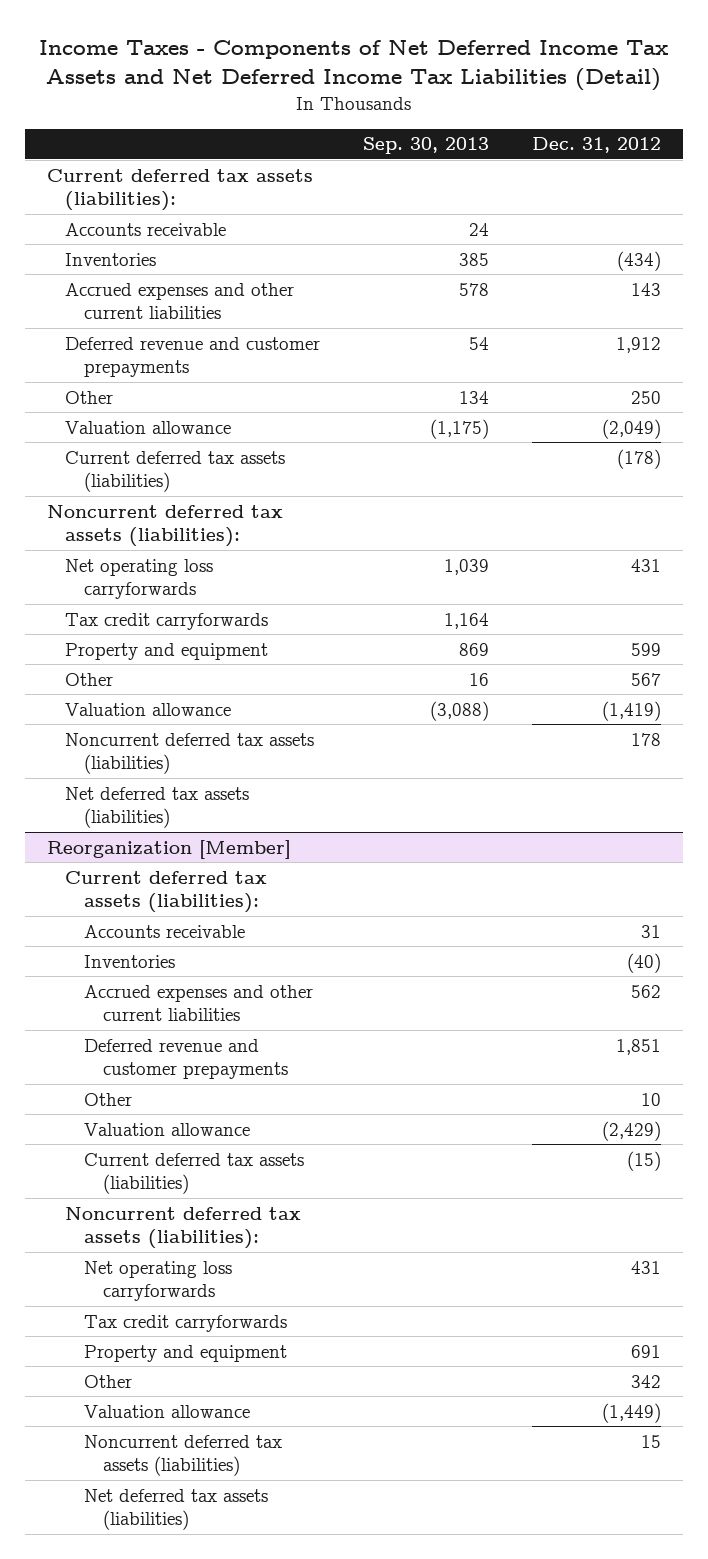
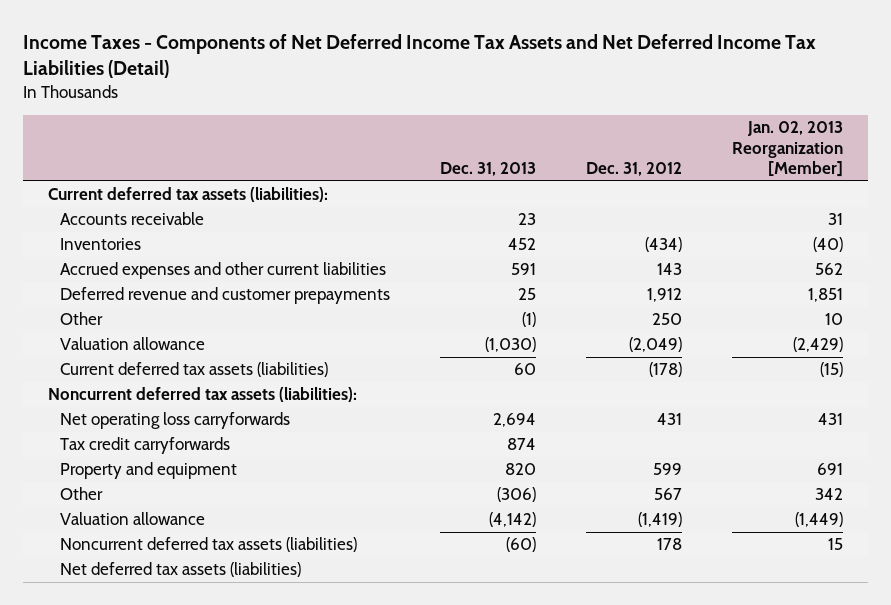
- | Sep. 30, 2013 | Dec. 31, 2012
+ | Dec. 31, 2013 | Dec. 31, 2012 | Jan. 02, 2013 Reorganization [Member]
- Reorganization [Member]
- Current deferred tax assets (liabilities):
- Accounts receivable | | 31
- Inventories | | (40)
- Accrued expenses and other current liabilities | | 562
- Deferred revenue and customer prepayments | | 1,851
- Other | | 10
- Valuation allowance | | (2,429)
- Current deferred tax assets (liabilities) | | (15)
- Noncurrent deferred tax assets (liabilities):
- Net operating loss carryforwards | | 431
- Tax credit carryforwards
- Property and equipment | | 691
- Other | | 342
- Valuation allowance | | (1,449)
- Noncurrent deferred tax assets (liabilities) | | 15
- Net deferred tax assets (liabilities)

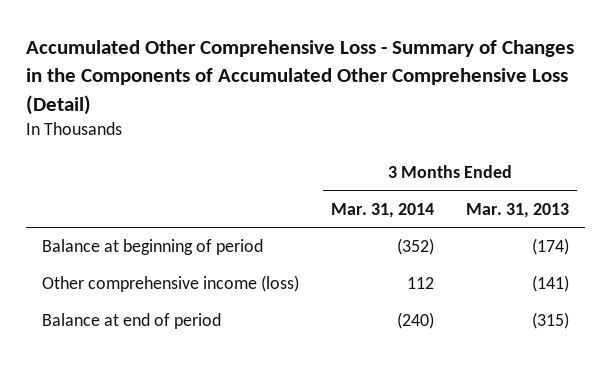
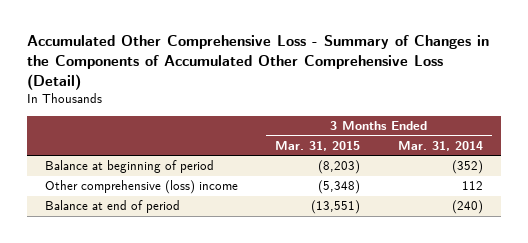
- | 3 Months Ended Mar. 31, 2014 | 3 Months Ended Mar. 31, 2013
+ | 3 Months Ended Mar. 31, 2015 | 3 Months Ended Mar. 31, 2014
- Other comprehensive income (loss) | 112 | (141)
+ Other comprehensive (loss) income | (5,348) | 112

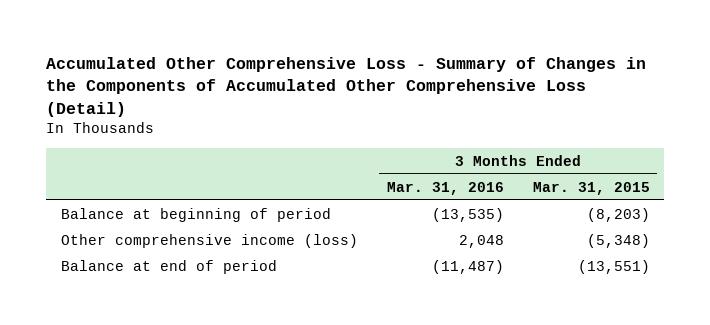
- | 3 Months Ended Mar. 31, 2015 | 3 Months Ended Mar. 31, 2014
+ | 3 Months Ended Mar. 31, 2016 | 3 Months Ended Mar. 31, 2015
- Other comprehensive (loss) income | (5,348) | 112
+ Other comprehensive income (loss) | 2,048 | (5,348)

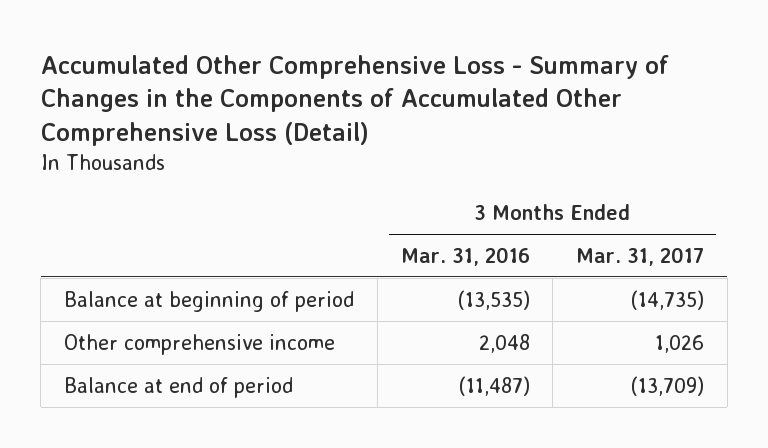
- | 3 Months Ended Mar. 31, 2016 | 3 Months Ended Mar. 31, 2015
+ | 3 Months Ended Mar. 31, 2016 | 3 Months Ended Mar. 31, 2017
- Other comprehensive income (loss) | 2,048 | (5,348)
+ Other comprehensive income | 2,048 | 1,026

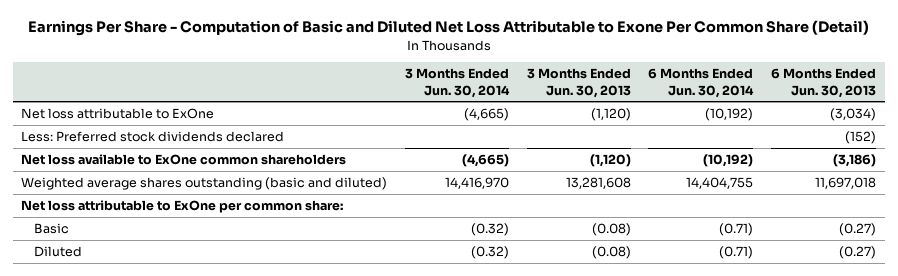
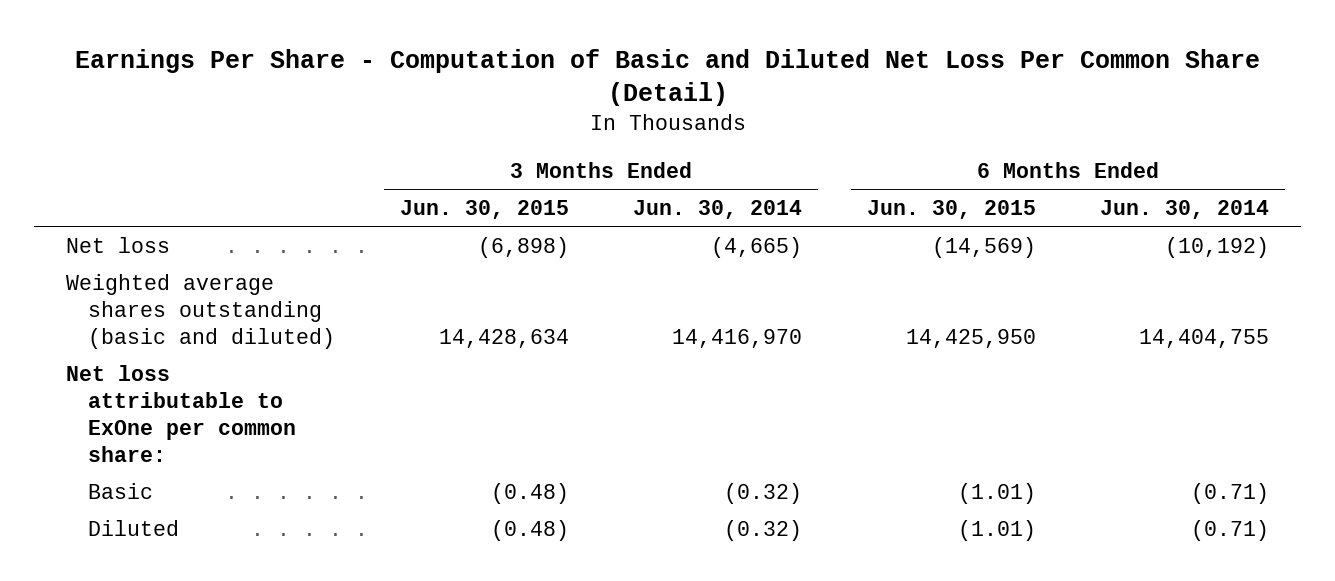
- Earnings Per Share - Computation of Basic and Diluted Net Loss Attributable to Exone Per Common Share (Detail)
+ Earnings Per Share - Computation of Basic and Diluted Net Loss Per Common Share (Detail)
- | 3 Months Ended Jun. 30, 2014 | 3 Months Ended Jun. 30, 2013 | 6 Months Ended Jun. 30, 2014 | 6 Months Ended Jun. 30, 2013
+ | 3 Months Ended Jun. 30, 2015 | 3 Months Ended Jun. 30, 2014 | 6 Months Ended Jun. 30, 2015 | 6 Months Ended Jun. 30, 2014
- Net loss attributable to ExOne | (4,665) | (1,120) | (10,192) | (3,034)
- Less: Preferred stock dividends declared | | | | (152)
- Net loss available to ExOne common shareholders | (4,665) | (1,120) | (10,192) | (3,186)
+ Net loss | (6,898) | (4,665) | (14,569) | (10,192)

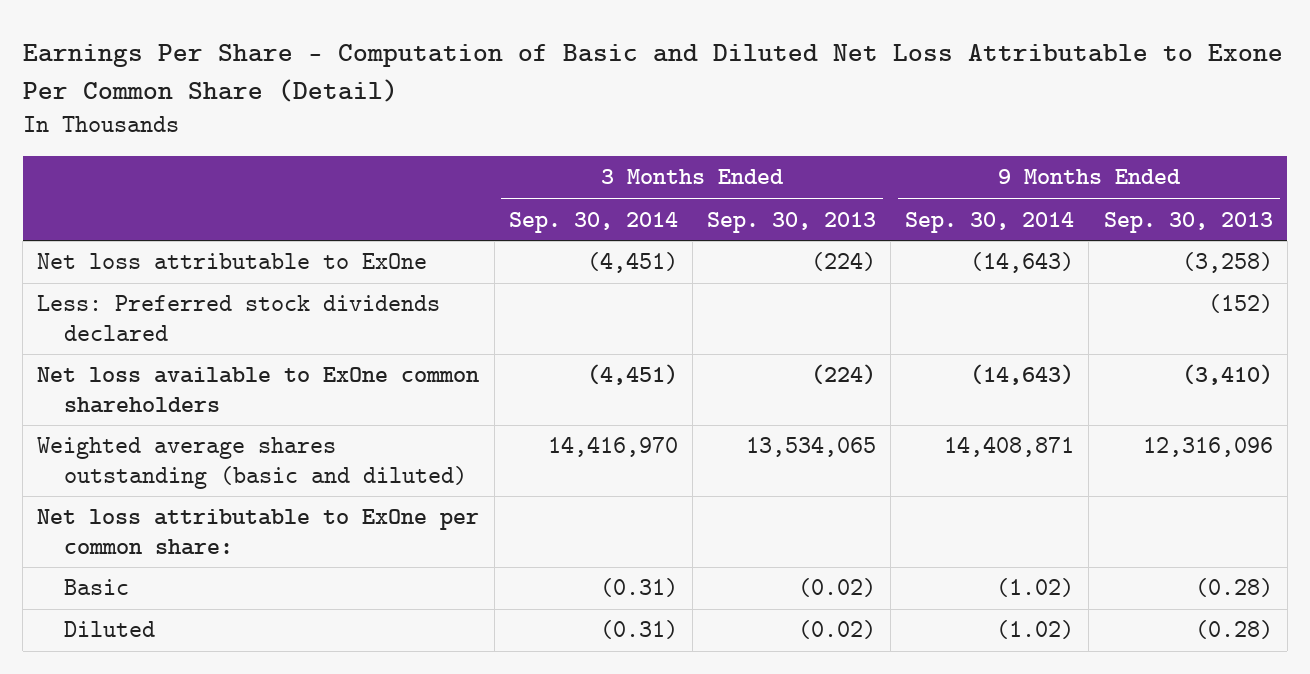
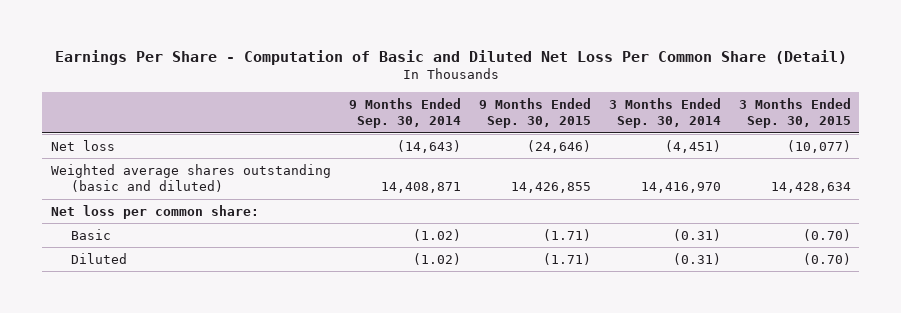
- Earnings Per Share - Computation of Basic and Diluted Net Loss Attributable to Exone Per Common Share (Detail)
+ Earnings Per Share - Computation of Basic and Diluted Net Loss Per Common Share (Detail)
- | 3 Months Ended Sep. 30, 2014 | 3 Months Ended Sep. 30, 2013 | 9 Months Ended Sep. 30, 2014 | 9 Months Ended Sep. 30, 2013
+ | 9 Months Ended Sep. 30, 2014 | 9 Months Ended Sep. 30, 2015 | 3 Months Ended Sep. 30, 2014 | 3 Months Ended Sep. 30, 2015
- Net loss attributable to ExOne | (4,451) | (224) | (14,643) | (3,258)
- Less: Preferred stock dividends declared | | | | (152)
- Net loss available to ExOne common shareholders | (4,451) | (224) | (14,643) | (3,410)
+ Net loss | (14,643) | (24,646) | (4,451) | (10,077)
- Net loss attributable to ExOne per common share:
+ Net loss per common share:

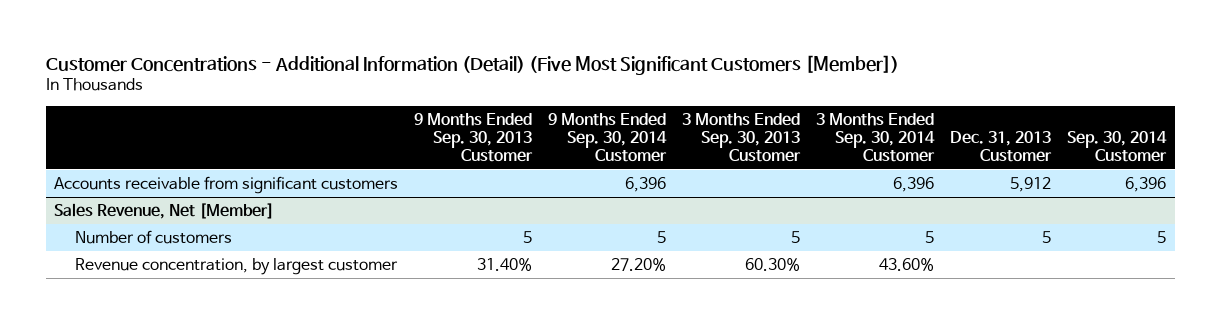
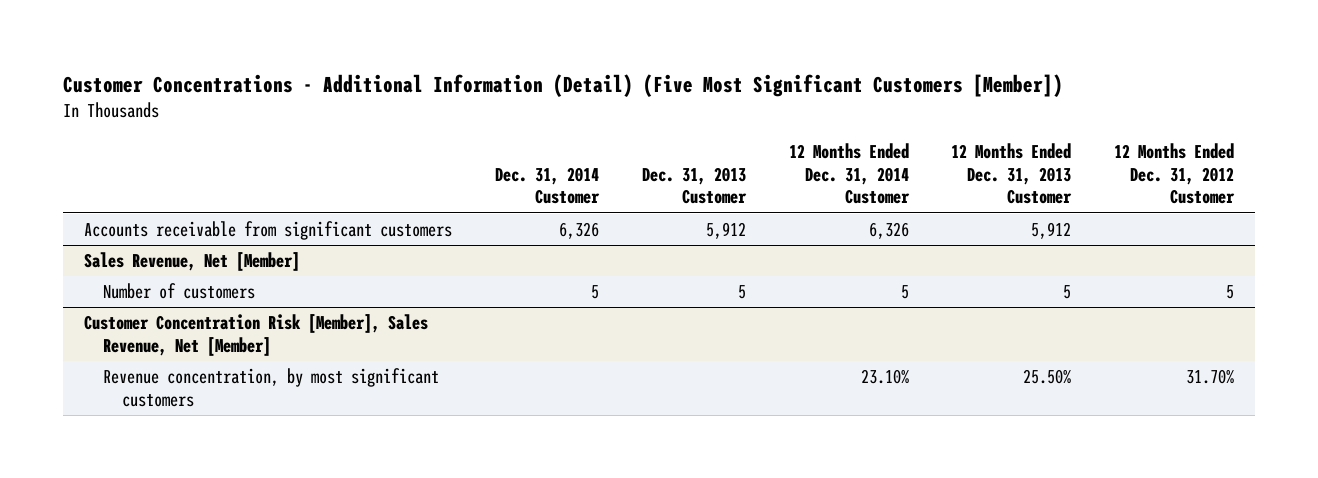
- | 9 Months Ended Sep. 30, 2013 Customer | 9 Months Ended Sep. 30, 2014 Customer | 3 Months Ended Sep. 30, 2013 Customer | 3 Months Ended Sep. 30, 2014 Customer | Dec. 31, 2013 Customer | Sep. 30, 2014 Customer
+ | Dec. 31, 2014 Customer | Dec. 31, 2013 Customer | 12 Months Ended Dec. 31, 2014 Customer | 12 Months Ended Dec. 31, 2013 Customer | 12 Months Ended Dec. 31, 2012 Customer
@ Sales Revenue, Net [Member]
- Revenue concentration, by largest customer | 31.40% | 27.20% | 60.30% | 43.60% | |
+ Customer Concentration Risk [Member], Sales Revenue, Net [Member]
+ Revenue concentration, by most significant customers | | | 23.10% | 25.50% | 31.70%

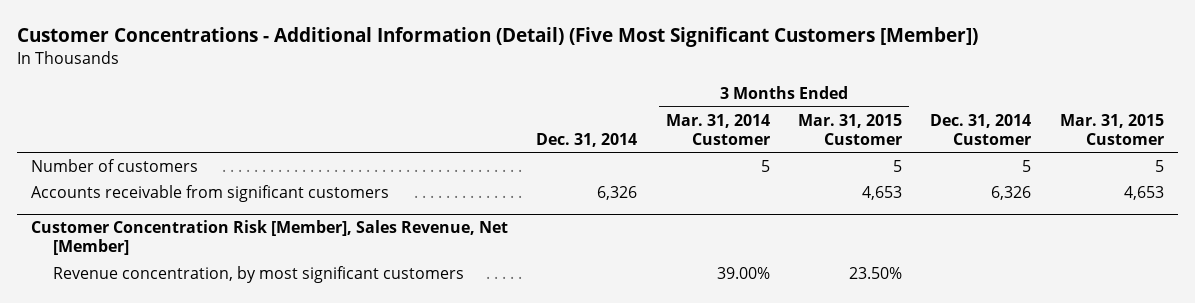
- | Dec. 31, 2014 Customer | Dec. 31, 2013 Customer | 12 Months Ended Dec. 31, 2014 Customer | 12 Months Ended Dec. 31, 2013 Customer | 12 Months Ended Dec. 31, 2012 Customer
+ | Dec. 31, 2014 | 3 Months Ended Mar. 31, 2014 Customer | 3 Months Ended Mar. 31, 2015 Customer | Dec. 31, 2014 Customer | Mar. 31, 2015 Customer
- Sales Revenue, Net [Member]
moved down: Accounts receivable from significant customers | 6,326 | | 4,653 | 6,326 | 4,653

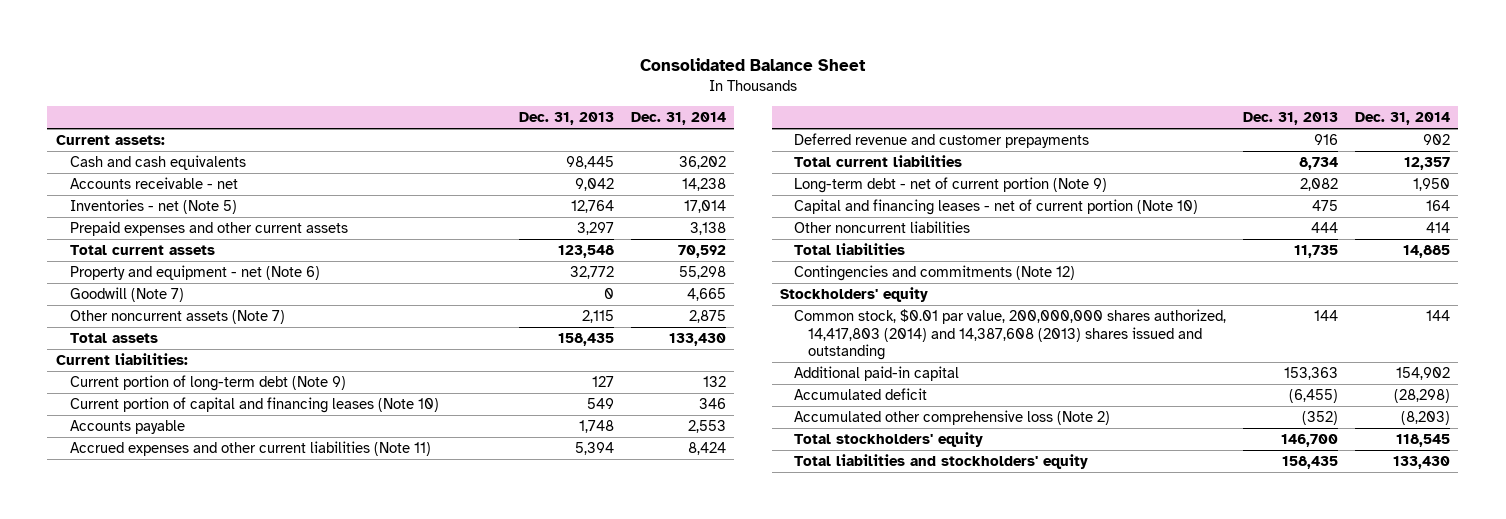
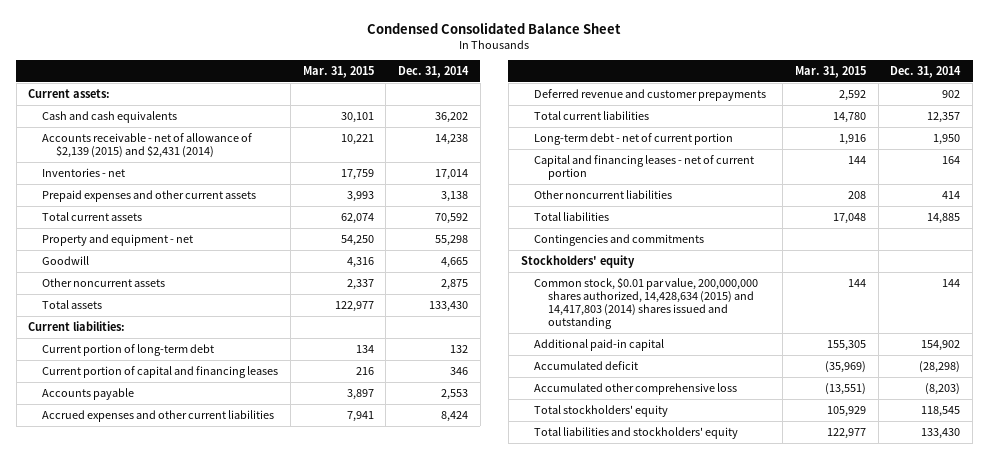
- Consolidated Balance Sheet
+ Condensed Consolidated Balance Sheet
- | Dec. 31, 2013 | Dec. 31, 2014
+ | Mar. 31, 2015 | Dec. 31, 2014
- Accounts receivable - net | 9,042 | 14,238
- Inventories - net (Note 5) | 12,764 | 17,014
+ Accounts receivable - net of allowance of $2,139 (2015) and $2,431 (2014) | 10,221 | 14,238
+ Inventories - net | 17,759 | 17,014
- Property and equipment - net (Note 6) | 32,772 | 55,298
- Goodwill (Note 7) | 0 | 4,665
- Other noncurrent assets (Note 7) | 2,115 | 2,875
+ Property and equipment - net | 54,250 | 55,298
+ Goodwill | 4,316 | 4,665
+ Other noncurrent assets | 2,337 | 2,875
- Current portion of long-term debt (Note 9) | 127 | 132
- Current portion of capital and financing leases (Note 10) | 549 | 346
+ Current portion of long-term debt | 134 | 132
+ Current portion of capital and financing leases | 216 | 346
- Accrued expenses and other current liabilities (Note 11) | 5,394 | 8,424
+ Accrued expenses and other current liabilities | 7,941 | 8,424
- Long-term debt - net of current portion (Note 9) | 2,082 | 1,950
- Capital and financing leases - net of current portion (Note 10) | 475 | 164
+ Long-term debt - net of current portion | 1,916 | 1,950
+ Capital and financing leases - net of current portion | 144 | 164
- Contingencies and commitments (Note 12)
+ Contingencies and commitments
- Common stock, $0.01 par value, 200,000,000 shares authorized, 14,417,803 (2014) and 14,387,608 (2013) shares issued and outstanding | 144 | 144
+ Common stock, $0.01 par value, 200,000,000 shares authorized, 14,428,634 (2015) and 14,417,803 (2014) shares issued and outstanding | 144 | 144
- Accumulated other comprehensive loss (Note 2) | (352) | (8,203)
+ Accumulated other comprehensive loss | (13,551) | (8,203)

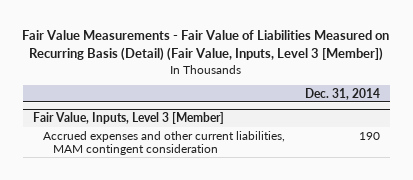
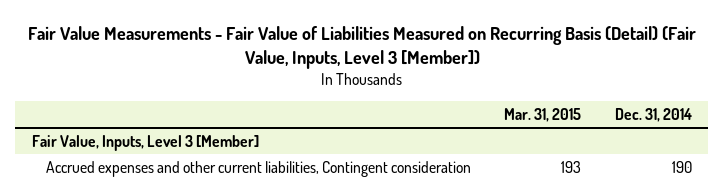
- | Dec. 31, 2014
+ | Mar. 31, 2015 | Dec. 31, 2014
@ Fair Value, Inputs, Level 3 [Member]
- Accrued expenses and other current liabilities, MAM contingent consideration | 190
+ Accrued expenses and other current liabilities, Contingent consideration | 193 | 190

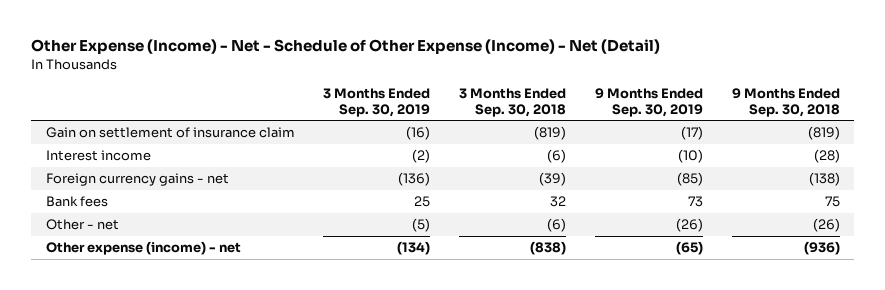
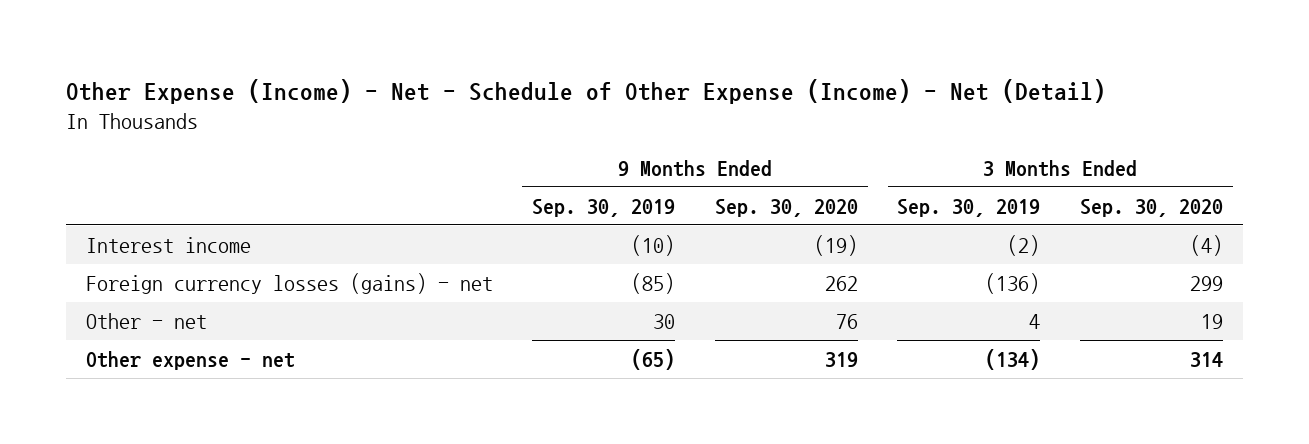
- | 3 Months Ended Sep. 30, 2019 | 3 Months Ended Sep. 30, 2018 | 9 Months Ended Sep. 30, 2019 | 9 Months Ended Sep. 30, 2018
+ | 9 Months Ended Sep. 30, 2019 | 9 Months Ended Sep. 30, 2020 | 3 Months Ended Sep. 30, 2019 | 3 Months Ended Sep. 30, 2020
- Gain on settlement of insurance claim | (16) | (819) | (17) | (819)
- Foreign currency gains - net | (136) | (39) | (85) | (138)
- Bank fees | 25 | 32 | 73 | 75
- Other - net | (5) | (6) | (26) | (26)
- Other expense (income) - net | (134) | (838) | (65) | (936)
+ Foreign currency losses (gains) - net | (85) | 262 | (136) | 299
+ Other - net | 30 | 76 | 4 | 19
+ Other expense - net | (65) | 319 | (134) | 314

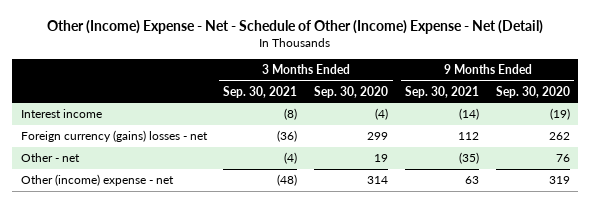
- Other Expense (Income) - Net - Schedule of Other Expense (Income) - Net (Detail)
+ Other (Income) Expense - Net - Schedule of Other (Income) Expense - Net (Detail)
- | 9 Months Ended Sep. 30, 2019 | 9 Months Ended Sep. 30, 2020 | 3 Months Ended Sep. 30, 2019 | 3 Months Ended Sep. 30, 2020
+ | 3 Months Ended Sep. 30, 2021 | 3 Months Ended Sep. 30, 2020 | 9 Months Ended Sep. 30, 2021 | 9 Months Ended Sep. 30, 2020
- Foreign currency losses (gains) - net | (85) | 262 | (136) | 299
+ Foreign currency (gains) losses - net | (36) | 299 | 112 | 262
- Other expense - net | (65) | 319 | (134) | 314
+ Other (income) expense - net | (48) | 314 | 63 | 319

